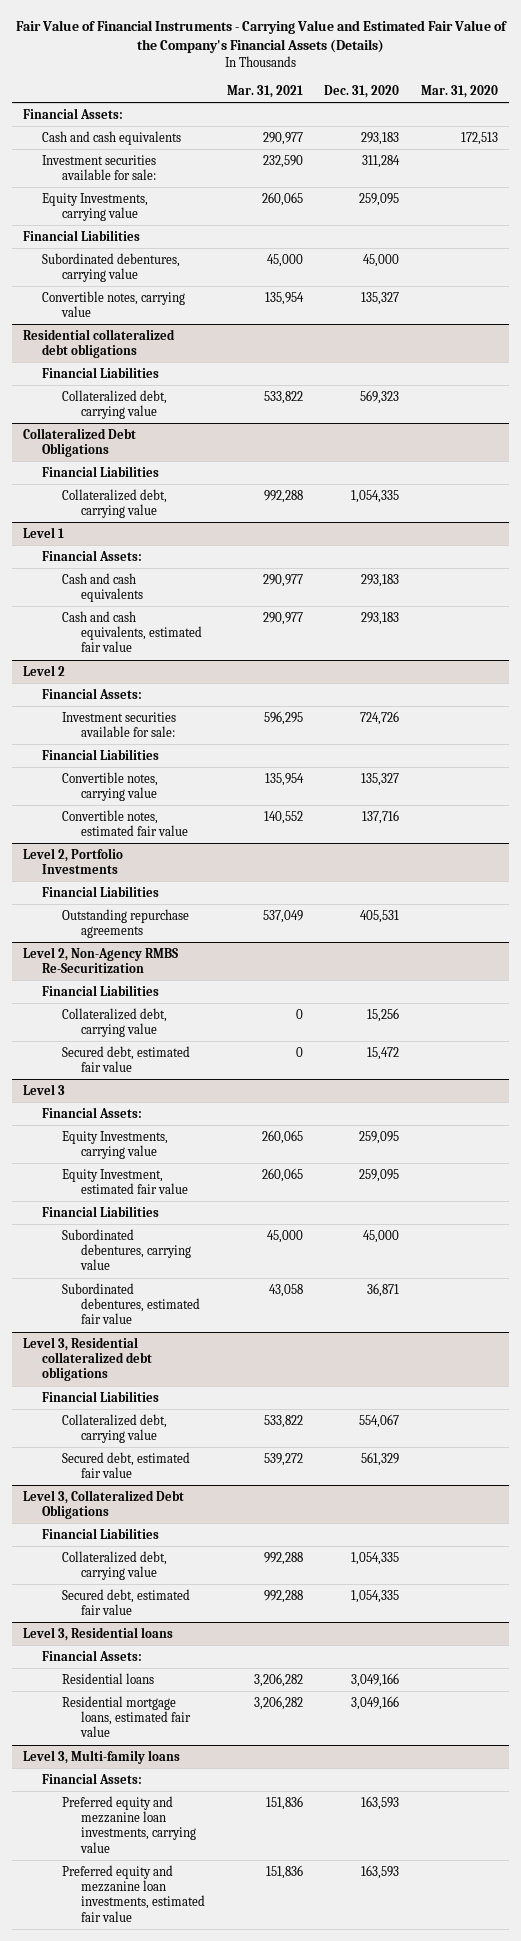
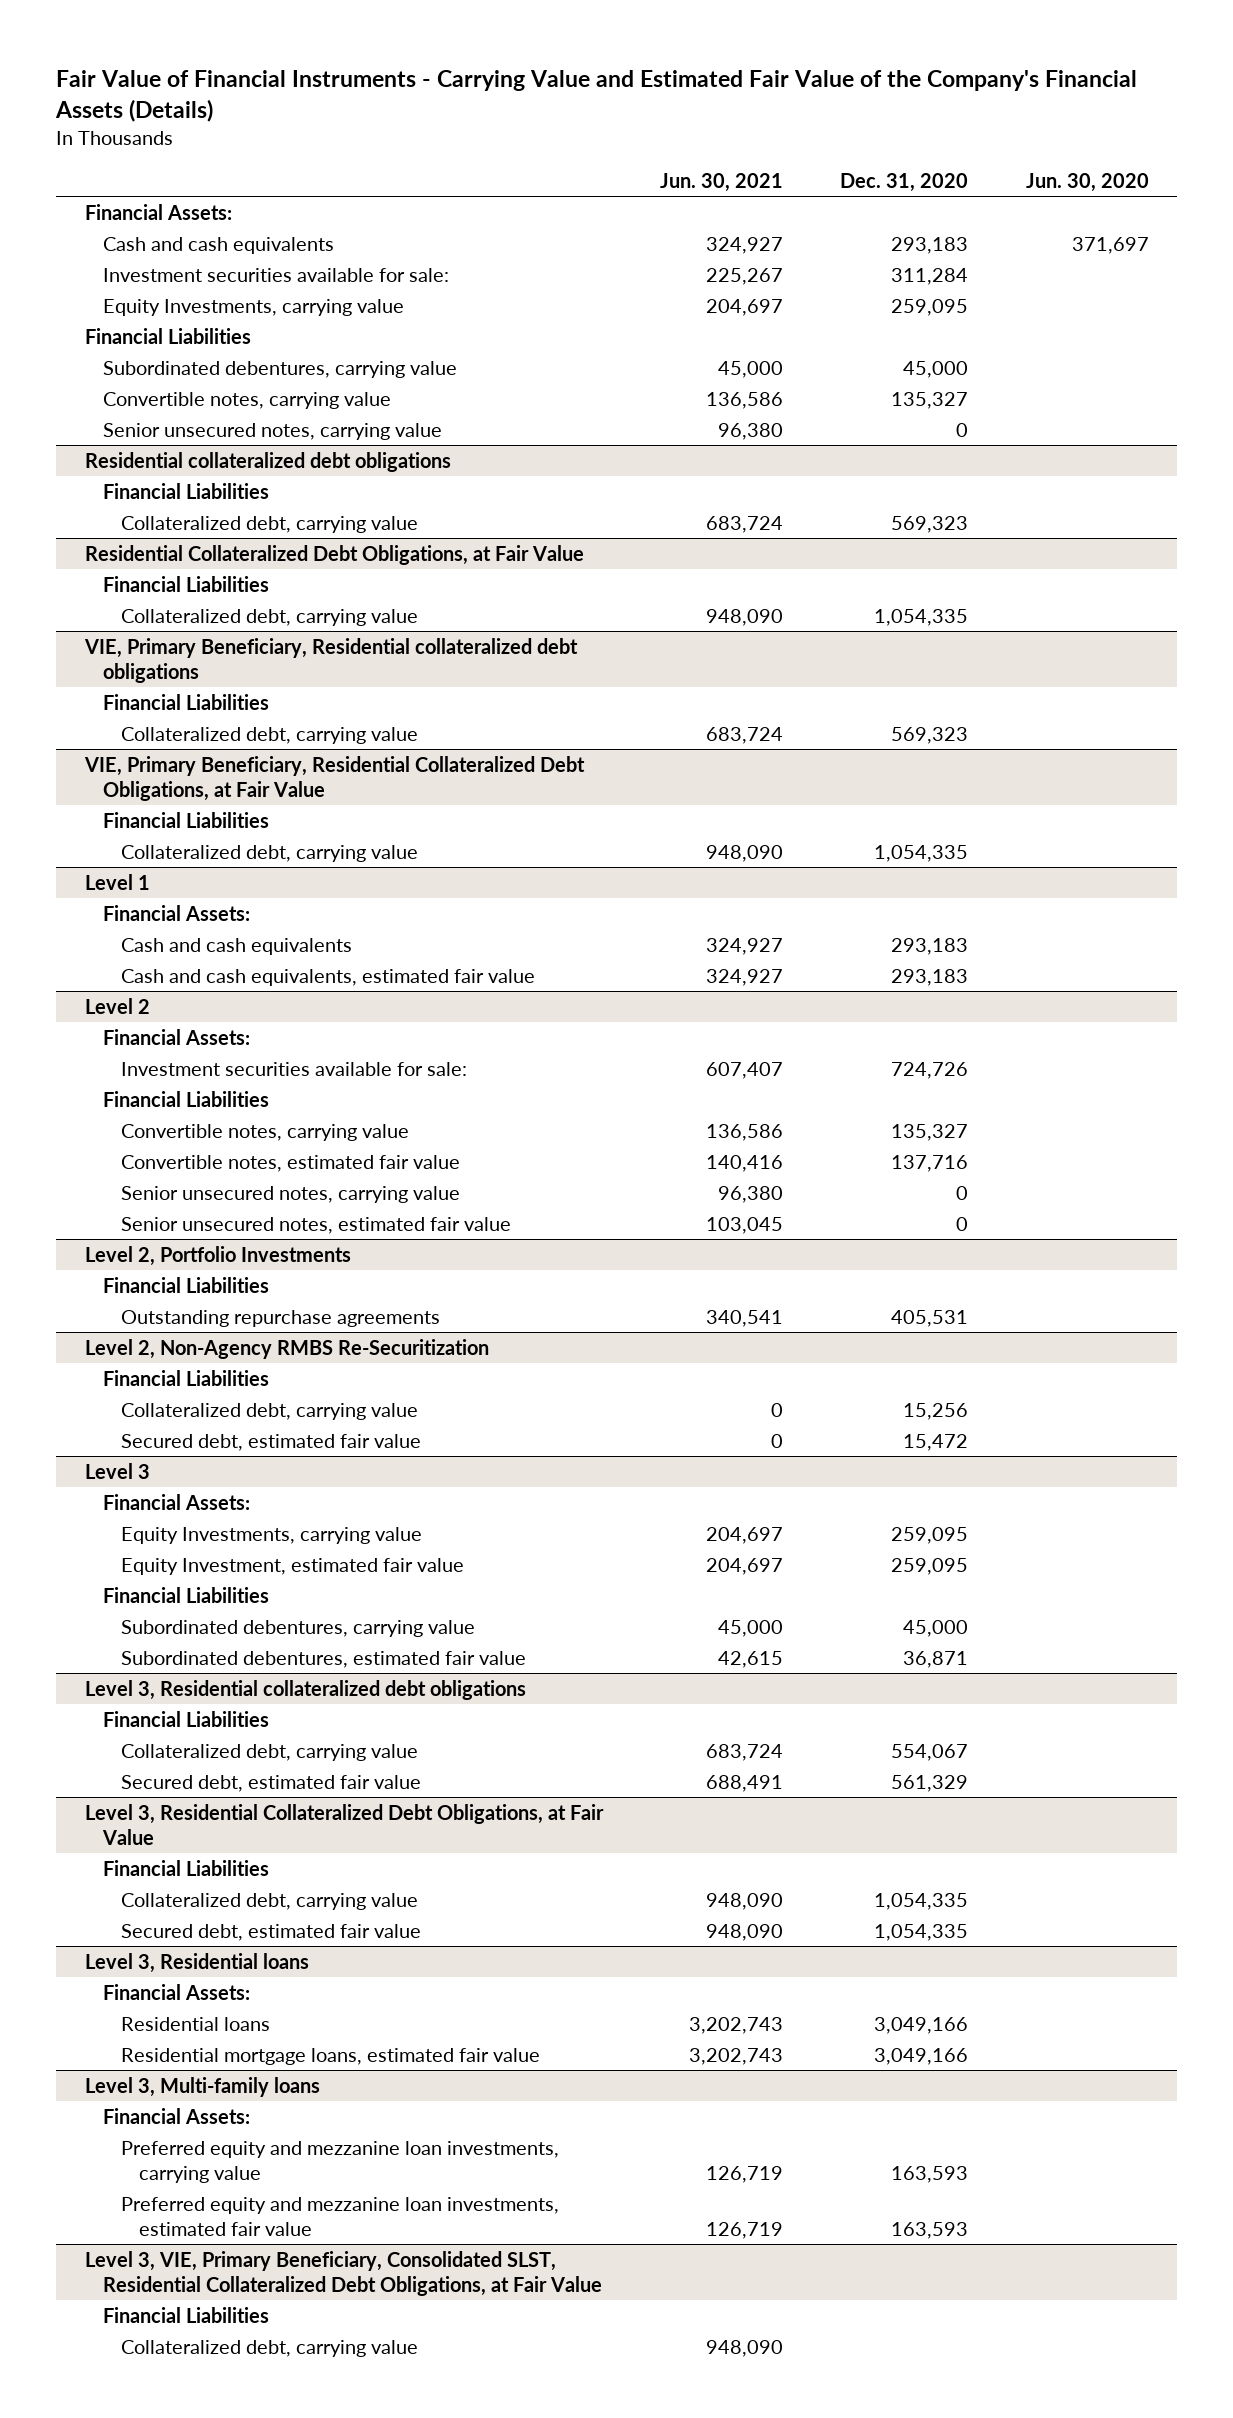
- | Mar. 31, 2021 | Dec. 31, 2020 | Mar. 31, 2020
+ | Jun. 30, 2021 | Dec. 31, 2020 | Jun. 30, 2020
+ Senior unsecured notes, carrying value | 96,380 | 0 |
- Collateralized Debt Obligations
+ Residential Collateralized Debt Obligations, at Fair Value
+ VIE, Primary Beneficiary, Residential collateralized debt obligations
+ Financial Liabilities
+ Collateralized debt, carrying value | 683,724 | 569,323 |
+ VIE, Primary Beneficiary, Residential Collateralized Debt Obligations, at Fair Value
+ Financial Liabilities
+ Collateralized debt, carrying value | 948,090 | 1,054,335 |
@ Level 2
+ Senior unsecured notes, carrying value | 96,380 | 0 |
+ Senior unsecured notes, estimated fair value | 103,045 | 0 |
- Level 3, Collateralized Debt Obligations
+ Level 3, Residential Collateralized Debt Obligations, at Fair Value
+ Level 3, VIE, Primary Beneficiary, Consolidated SLST, Residential Collateralized Debt Obligations, at Fair Value
+ Financial Liabilities
+ Collateralized debt, carrying value | 948,090 | |

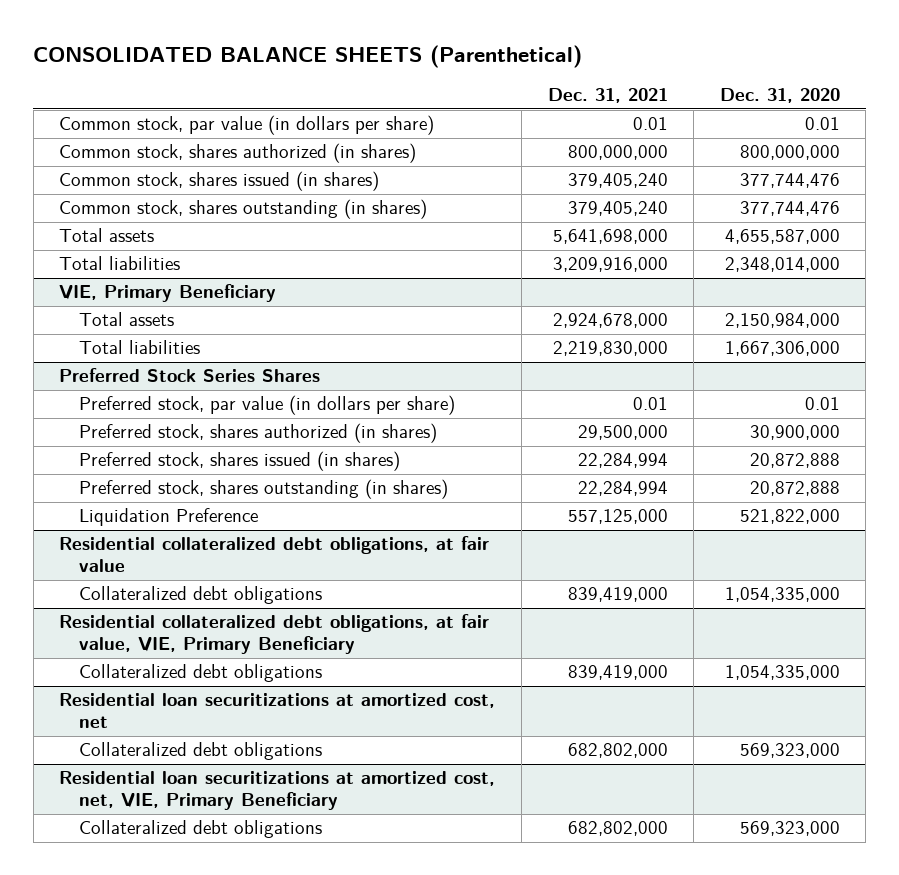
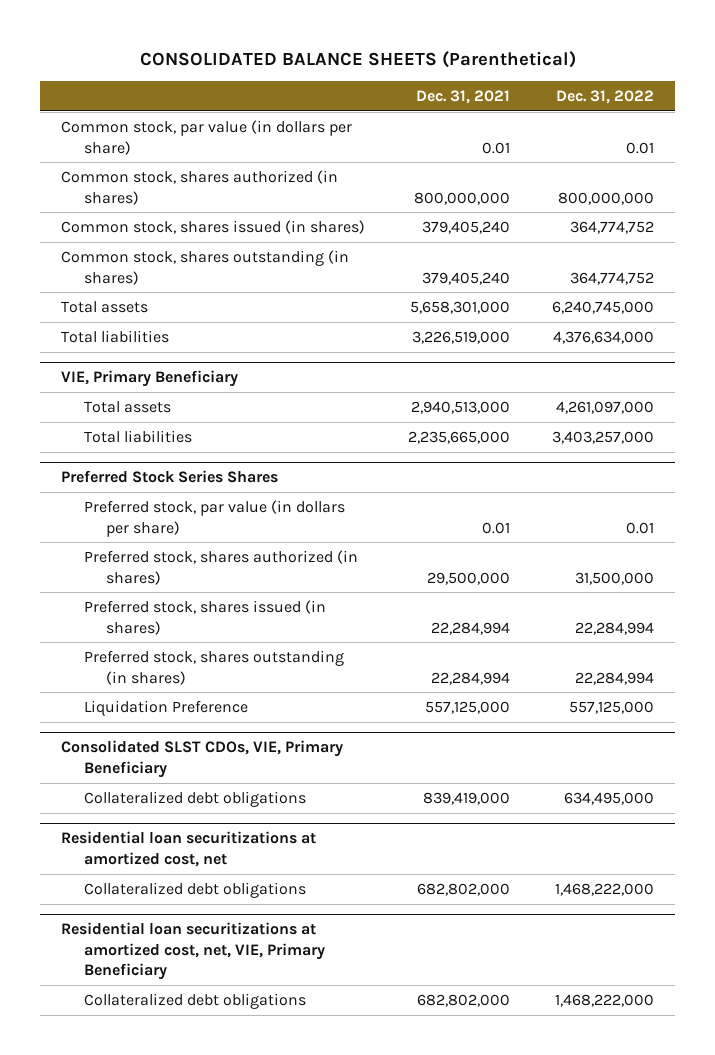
- | Dec. 31, 2021 | Dec. 31, 2020
+ | Dec. 31, 2021 | Dec. 31, 2022
- Total assets | 5,641,698,000 | 4,655,587,000
- Total liabilities | 3,209,916,000 | 2,348,014,000
+ Total assets | 5,658,301,000 | 6,240,745,000
+ Total liabilities | 3,226,519,000 | 4,376,634,000
@ VIE, Primary Beneficiary
- Total assets | 2,924,678,000 | 2,150,984,000
- Total liabilities | 2,219,830,000 | 1,667,306,000
+ Total assets | 2,940,513,000 | 4,261,097,000
+ Total liabilities | 2,235,665,000 | 3,403,257,000
- Residential collateralized debt obligations, at fair value
- Collateralized debt obligations | 839,419,000 | 1,054,335,000
- Residential collateralized debt obligations, at fair value, VIE, Primary Beneficiary
+ Consolidated SLST CDOs, VIE, Primary Beneficiary

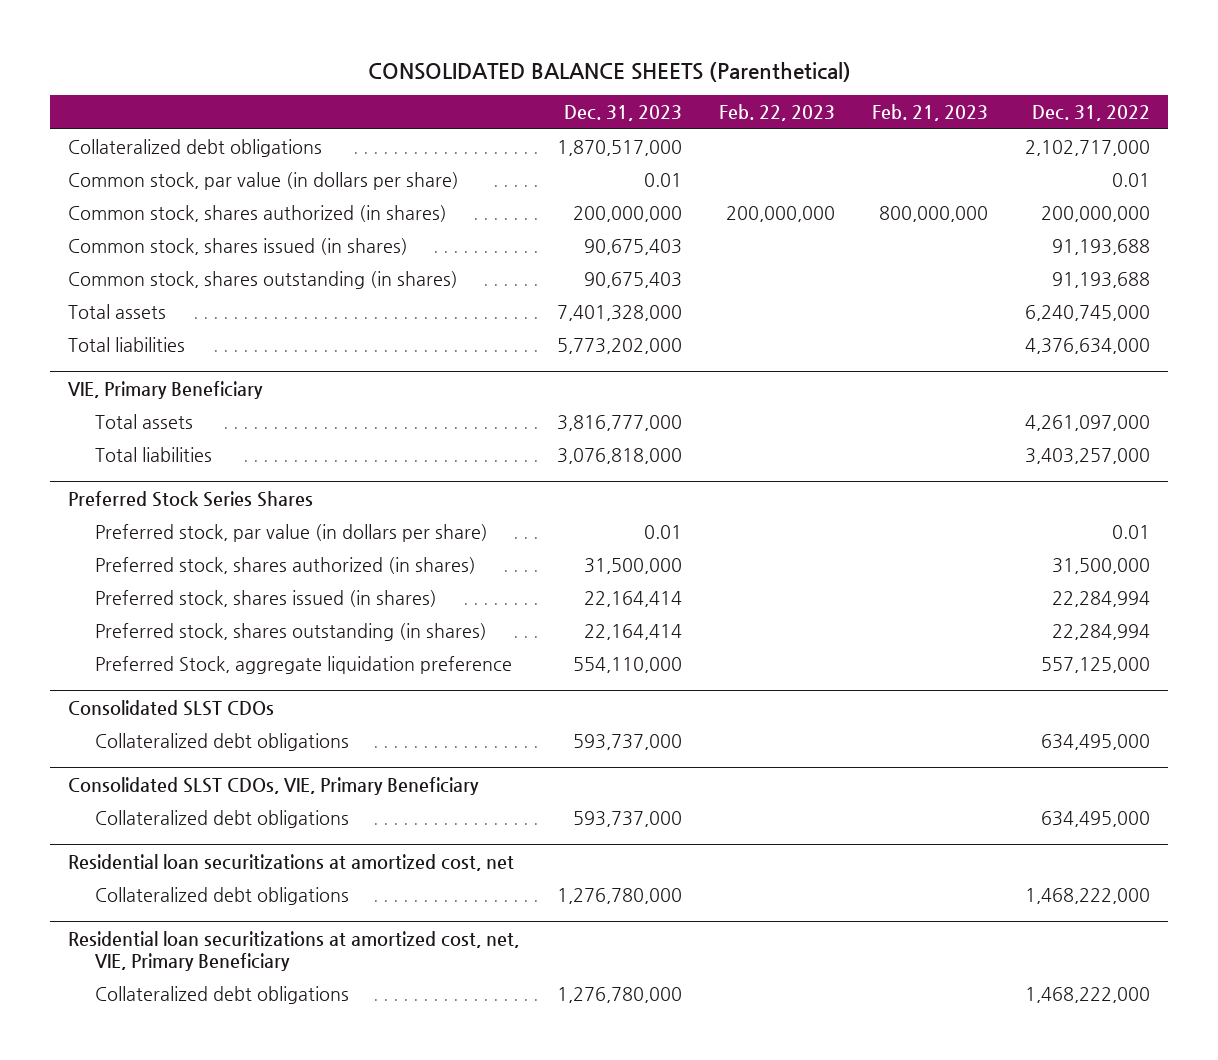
- | Dec. 31, 2021 | Dec. 31, 2022
+ | Dec. 31, 2023 | Feb. 22, 2023 | Feb. 21, 2023 | Dec. 31, 2022
+ Collateralized debt obligations | 1,870,517,000 | | | 2,102,717,000
- Common stock, shares authorized (in shares) | 800,000,000 | 800,000,000
- Common stock, shares issued (in shares) | 379,405,240 | 364,774,752
- Common stock, shares outstanding (in shares) | 379,405,240 | 364,774,752
+ Common stock, shares authorized (in shares) | 200,000,000 | 200,000,000 | 800,000,000 | 200,000,000
+ Common stock, shares issued (in shares) | 90,675,403 | | | 91,193,688
+ Common stock, shares outstanding (in shares) | 90,675,403 | | | 91,193,688
@ Preferred Stock Series Shares
- Liquidation Preference | 557,125,000 | 557,125,000
+ Preferred Stock, aggregate liquidation preference | 554,110,000 | | | 557,125,000
+ Consolidated SLST CDOs
+ Collateralized debt obligations | 593,737,000 | | | 634,495,000

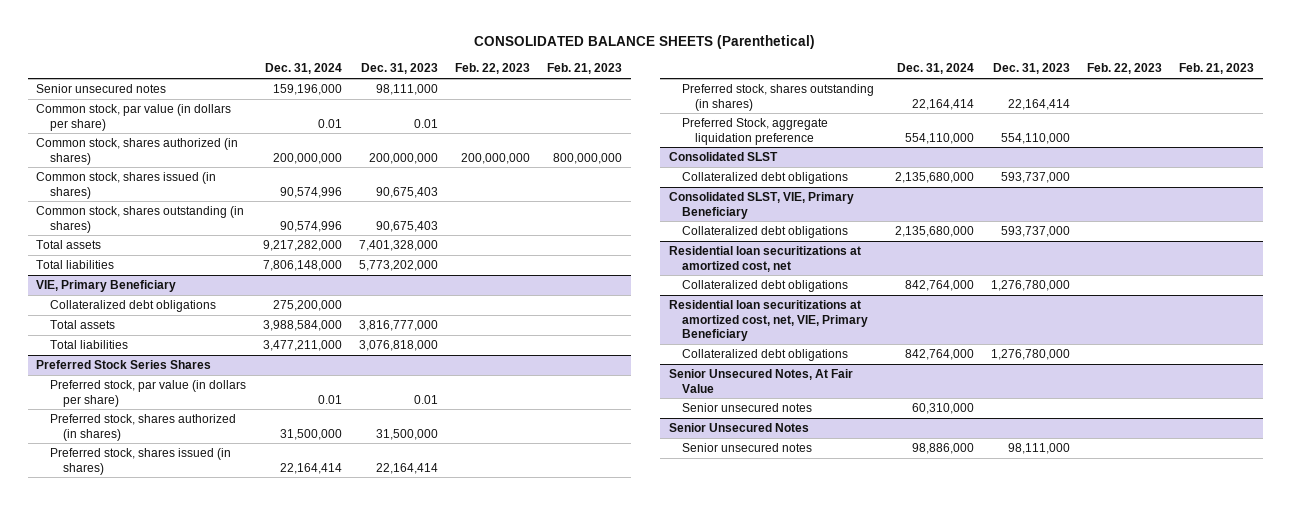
- | Dec. 31, 2023 | Feb. 22, 2023 | Feb. 21, 2023 | Dec. 31, 2022
+ | Dec. 31, 2024 | Dec. 31, 2023 | Feb. 22, 2023 | Feb. 21, 2023
- Collateralized debt obligations | 1,870,517,000 | | | 2,102,717,000
+ Senior unsecured notes | 159,196,000 | 98,111,000 | |
@ VIE, Primary Beneficiary
+ Collateralized debt obligations | 275,200,000 | | |
- Consolidated SLST CDOs
+ Consolidated SLST
- Consolidated SLST CDOs, VIE, Primary Beneficiary
+ Consolidated SLST, VIE, Primary Beneficiary
+ Senior Unsecured Notes, At Fair Value
+ Senior unsecured notes | 60,310,000 | | |
+ Senior Unsecured Notes
+ Senior unsecured notes | 98,886,000 | 98,111,000 | |

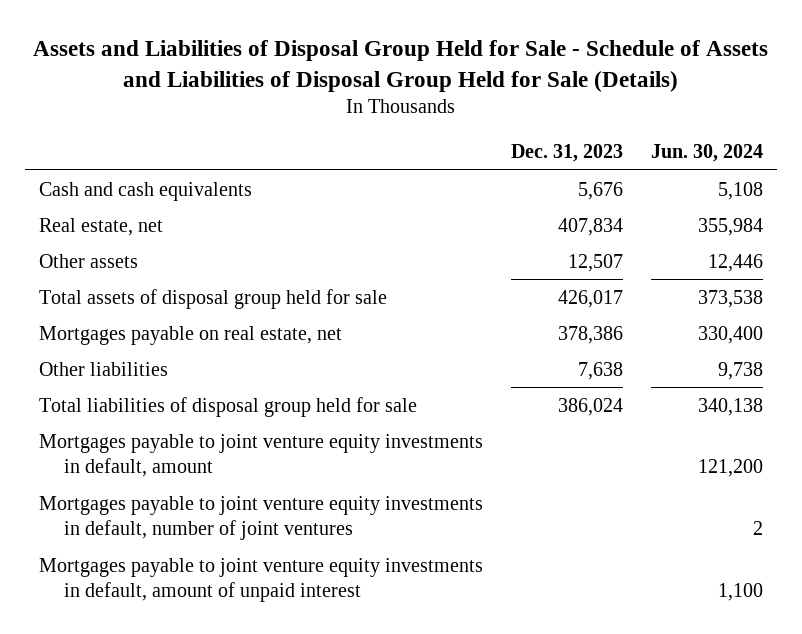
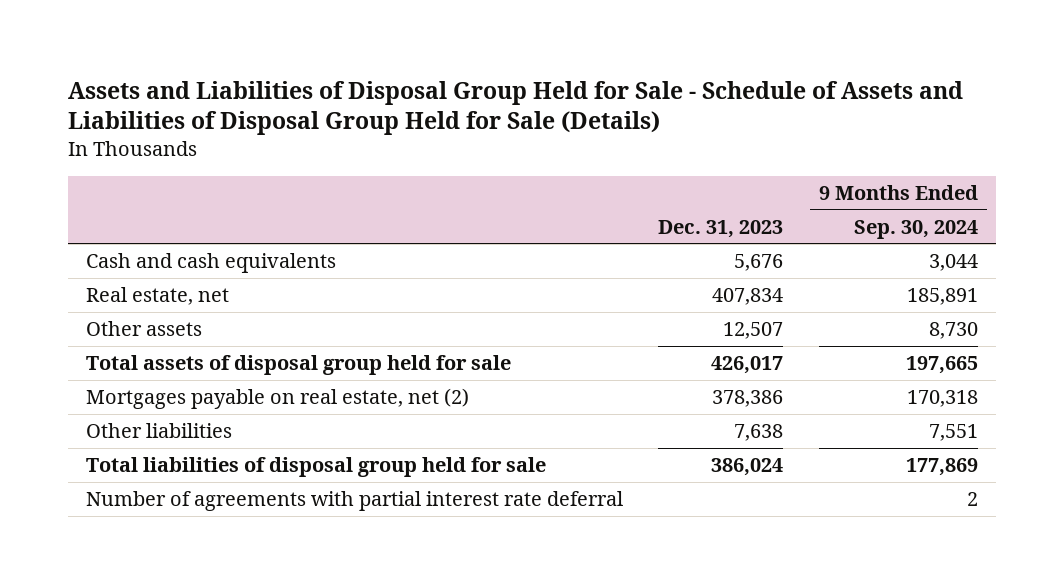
- | Dec. 31, 2023 | Jun. 30, 2024
+ | Dec. 31, 2023 | 9 Months Ended Sep. 30, 2024
- Mortgages payable on real estate, net | 378,386 | 330,400
+ Mortgages payable on real estate, net (2) | 378,386 | 170,318
- Mortgages payable to joint venture equity investments in default, amount | | 121,200
- Mortgages payable to joint venture equity investments in default, number of joint ventures | | 2
- Mortgages payable to joint venture equity investments in default, amount of unpaid interest | | 1,100
+ Number of agreements with partial interest rate deferral | | 2

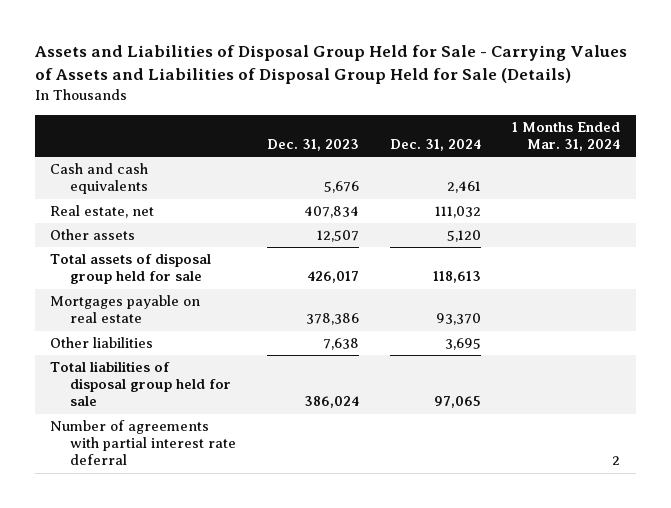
- Assets and Liabilities of Disposal Group Held for Sale - Schedule of Assets and Liabilities of Disposal Group Held for Sale (Details)
+ Assets and Liabilities of Disposal Group Held for Sale - Carrying Values of Assets and Liabilities of Disposal Group Held for Sale (Details)
- | Dec. 31, 2023 | 9 Months Ended Sep. 30, 2024
+ | Dec. 31, 2023 | Dec. 31, 2024 | 1 Months Ended Mar. 31, 2024
- Mortgages payable on real estate, net (2) | 378,386 | 170,318
+ Mortgages payable on real estate | 378,386 | 93,370 |

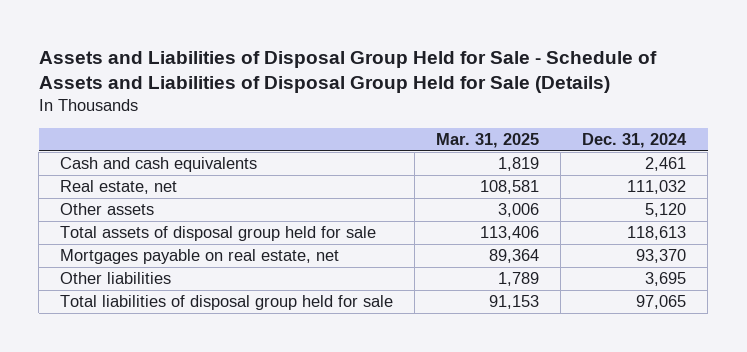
- Assets and Liabilities of Disposal Group Held for Sale - Carrying Values of Assets and Liabilities of Disposal Group Held for Sale (Details)
+ Assets and Liabilities of Disposal Group Held for Sale - Schedule of Assets and Liabilities of Disposal Group Held for Sale (Details)
- | Dec. 31, 2023 | Dec. 31, 2024 | 1 Months Ended Mar. 31, 2024
+ | Mar. 31, 2025 | Dec. 31, 2024
- Mortgages payable on real estate | 378,386 | 93,370 |
+ Mortgages payable on real estate, net | 89,364 | 93,370
- Number of agreements with partial interest rate deferral | | | 2

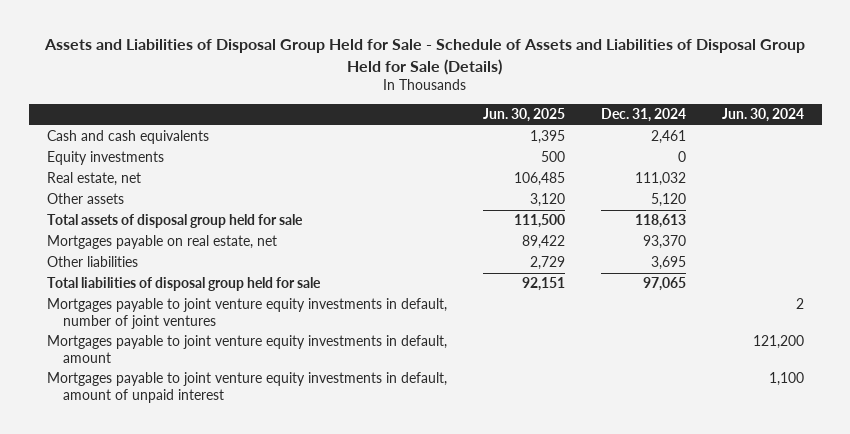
- | Mar. 31, 2025 | Dec. 31, 2024
+ | Jun. 30, 2025 | Dec. 31, 2024 | Jun. 30, 2024
+ Equity investments | 500 | 0 |
+ Mortgages payable to joint venture equity investments in default, number of joint ventures | | | 2
+ Mortgages payable to joint venture equity investments in default, amount | | | 121,200
+ Mortgages payable to joint venture equity investments in default, amount of unpaid interest | | | 1,100

